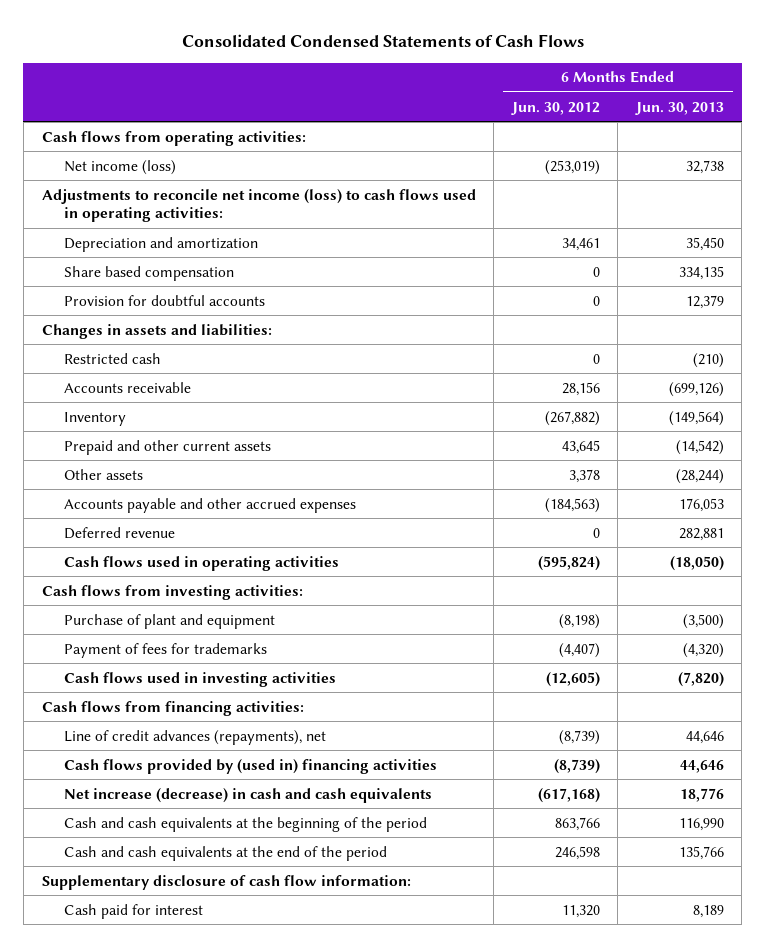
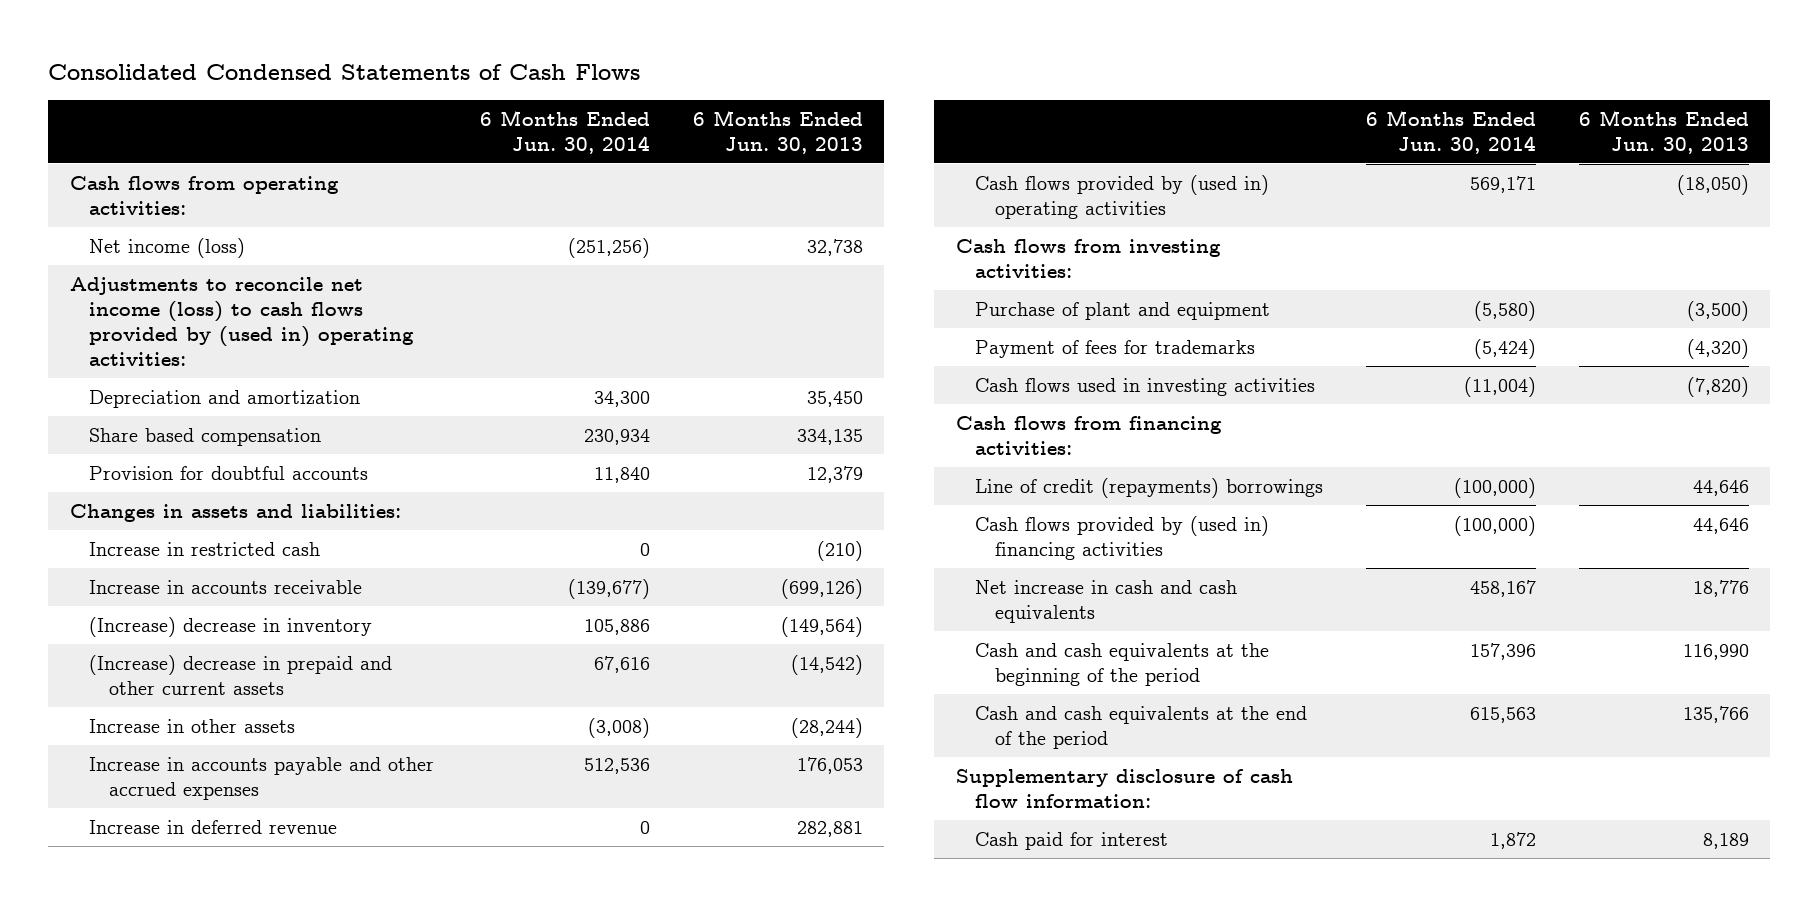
- | 6 Months Ended Jun. 30, 2012 | 6 Months Ended Jun. 30, 2013
+ | 6 Months Ended Jun. 30, 2014 | 6 Months Ended Jun. 30, 2013
- Adjustments to reconcile net income (loss) to cash flows used in operating activities:
+ Adjustments to reconcile net income (loss) to cash flows provided by (used in) operating activities:
- Restricted cash | 0 | (210)
- Accounts receivable | 28,156 | (699,126)
- Inventory | (267,882) | (149,564)
- Prepaid and other current assets | 43,645 | (14,542)
- Other assets | 3,378 | (28,244)
- Accounts payable and other accrued expenses | (184,563) | 176,053
- Deferred revenue | 0 | 282,881
- Cash flows used in operating activities | (595,824) | (18,050)
+ Increase in restricted cash | 0 | (210)
+ Increase in accounts receivable | (139,677) | (699,126)
+ (Increase) decrease in inventory | 105,886 | (149,564)
+ (Increase) decrease in prepaid and other current assets | 67,616 | (14,542)
+ Increase in other assets | (3,008) | (28,244)
+ Increase in accounts payable and other accrued expenses | 512,536 | 176,053
+ Increase in deferred revenue | 0 | 282,881
+ Cash flows provided by (used in) operating activities | 569,171 | (18,050)
- Line of credit advances (repayments), net | (8,739) | 44,646
+ Line of credit (repayments) borrowings | (100,000) | 44,646
- Net increase (decrease) in cash and cash equivalents | (617,168) | 18,776
+ Net increase in cash and cash equivalents | 458,167 | 18,776

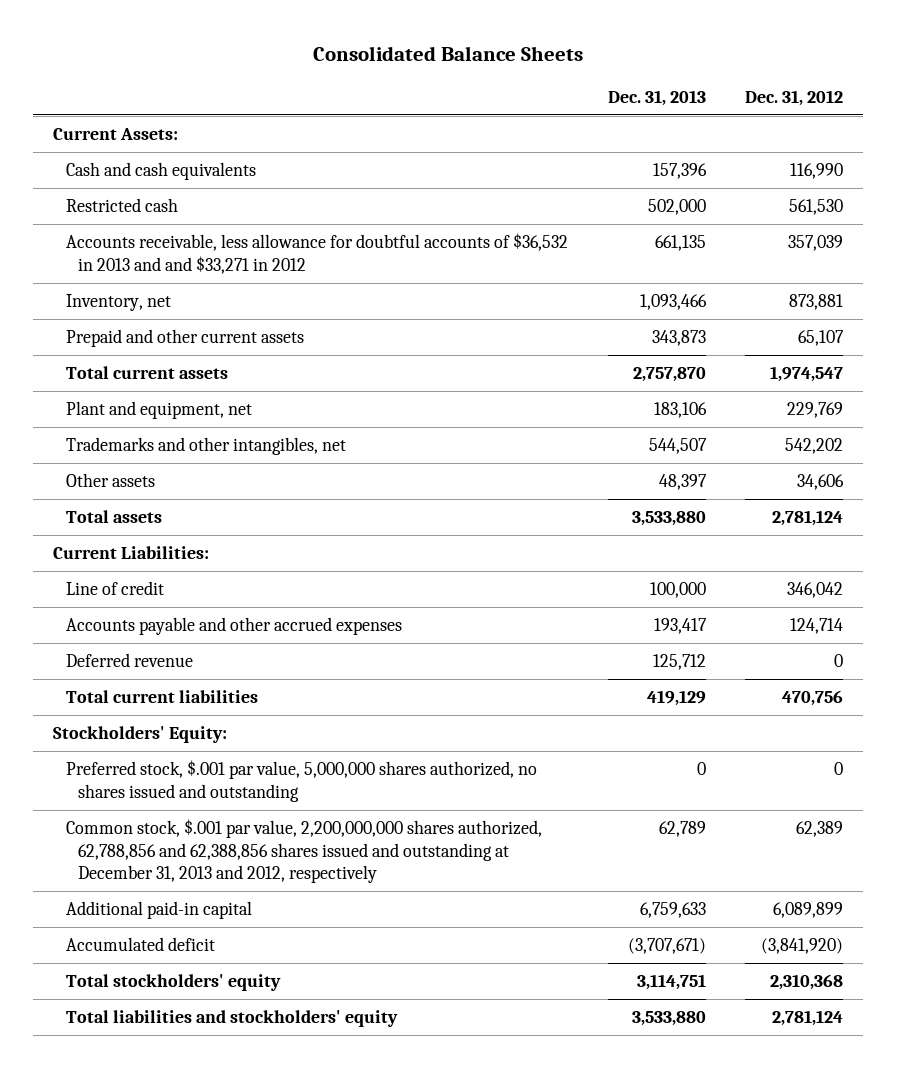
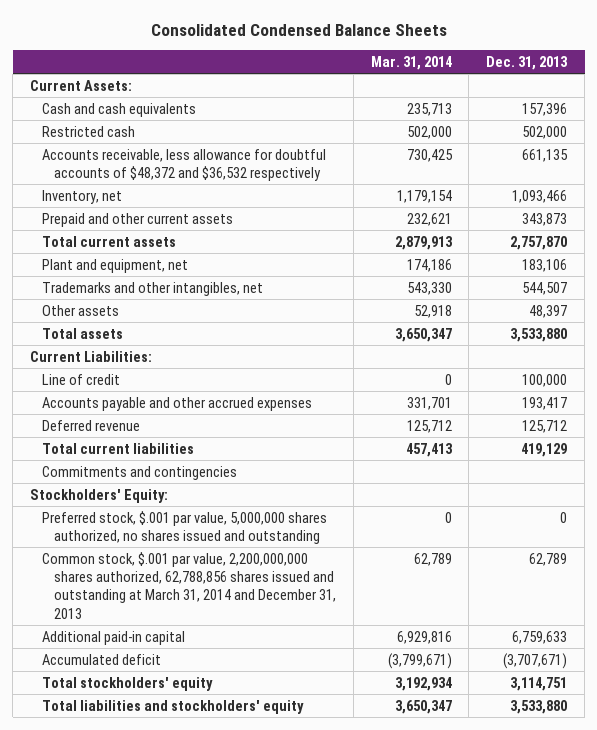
- Consolidated Balance Sheets
+ Consolidated Condensed Balance Sheets
- | Dec. 31, 2013 | Dec. 31, 2012
+ | Mar. 31, 2014 | Dec. 31, 2013
- Accounts receivable, less allowance for doubtful accounts of $36,532 in 2013 and and $33,271 in 2012 | 661,135 | 357,039
+ Accounts receivable, less allowance for doubtful accounts of $48,372 and $36,532 respectively | 730,425 | 661,135
+ Commitments and contingencies
- Common stock, $.001 par value, 2,200,000,000 shares authorized, 62,788,856 and 62,388,856 shares issued and outstanding at December 31, 2013 and 2012, respectively | 62,789 | 62,389
+ Common stock, $.001 par value, 2,200,000,000 shares authorized, 62,788,856 shares issued and outstanding at March 31, 2014 and December 31, 2013 | 62,789 | 62,789

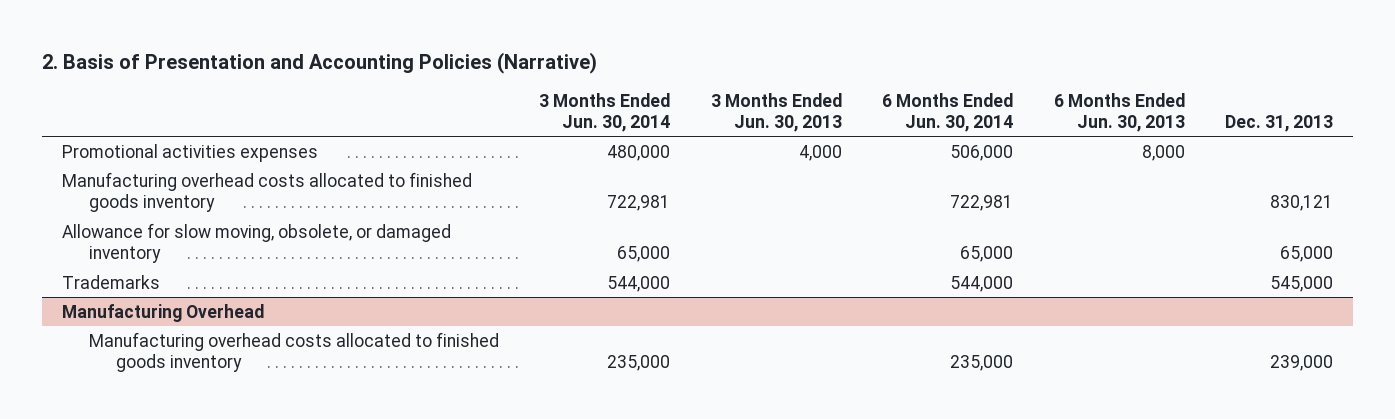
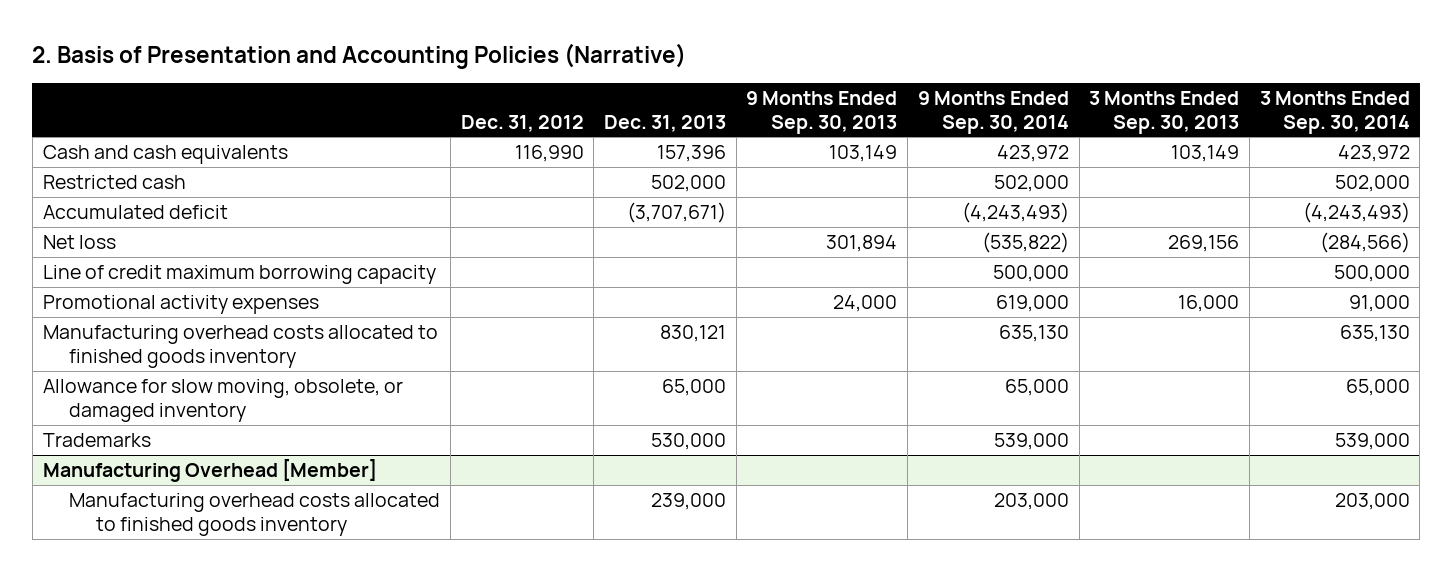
- | 3 Months Ended Jun. 30, 2014 | 3 Months Ended Jun. 30, 2013 | 6 Months Ended Jun. 30, 2014 | 6 Months Ended Jun. 30, 2013 | Dec. 31, 2013
+ | Dec. 31, 2012 | Dec. 31, 2013 | 9 Months Ended Sep. 30, 2013 | 9 Months Ended Sep. 30, 2014 | 3 Months Ended Sep. 30, 2013 | 3 Months Ended Sep. 30, 2014
- Promotional activities expenses | 480,000 | 4,000 | 506,000 | 8,000 |
+ Cash and cash equivalents | 116,990 | 157,396 | 103,149 | 423,972 | 103,149 | 423,972
+ Restricted cash | | 502,000 | | 502,000 | | 502,000
+ Accumulated deficit | | (3,707,671) | | (4,243,493) | | (4,243,493)
+ Net loss | | | 301,894 | (535,822) | 269,156 | (284,566)
+ Line of credit maximum borrowing capacity | | | | 500,000 | | 500,000
+ Promotional activity expenses | | | 24,000 | 619,000 | 16,000 | 91,000
- Trademarks | 544,000 | | 544,000 | | 545,000
- Manufacturing Overhead
+ Trademarks | | 530,000 | | 539,000 | | 539,000
+ Manufacturing Overhead [Member]

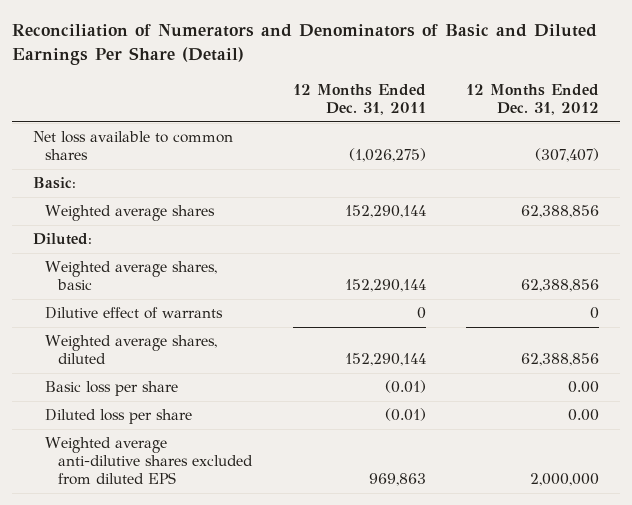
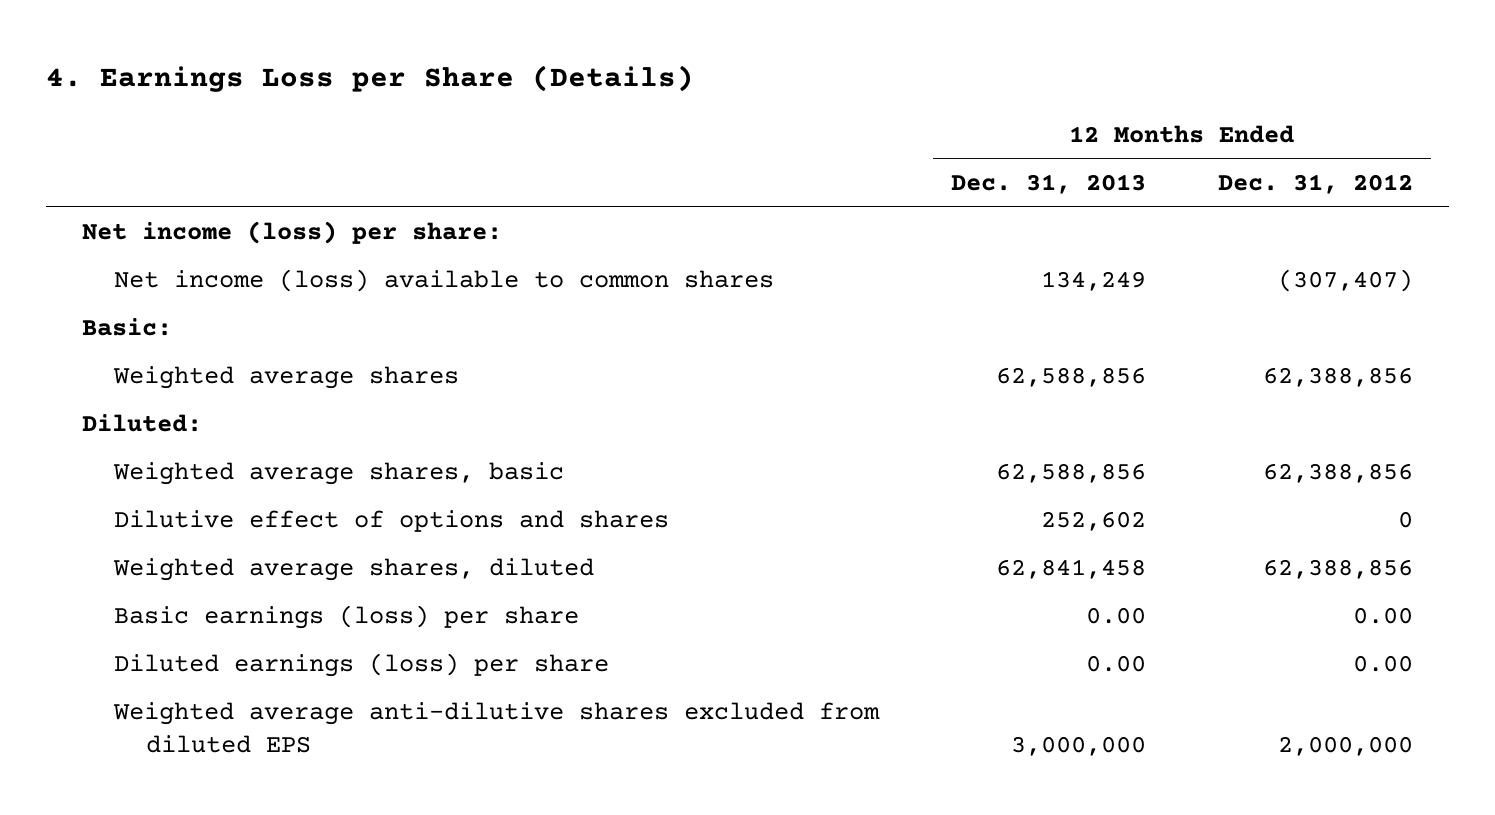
- Reconciliation of Numerators and Denominators of Basic and Diluted Earnings Per Share (Detail)
+ 4. Earnings Loss per Share (Details)
- | 12 Months Ended Dec. 31, 2011 | 12 Months Ended Dec. 31, 2012
+ | 12 Months Ended Dec. 31, 2013 | 12 Months Ended Dec. 31, 2012
- Net loss available to common shares | (1,026,275) | (307,407)
+ Net income (loss) per share:
+ Net income (loss) available to common shares | 134,249 | (307,407)
- Dilutive effect of warrants | 0 | 0
+ Dilutive effect of options and shares | 252,602 | 0
- Basic loss per share | (0.01) | 0.00
- Diluted loss per share | (0.01) | 0.00
+ Basic earnings (loss) per share | 0.00 | 0.00
+ Diluted earnings (loss) per share | 0.00 | 0.00

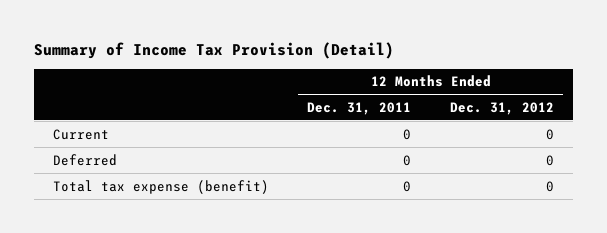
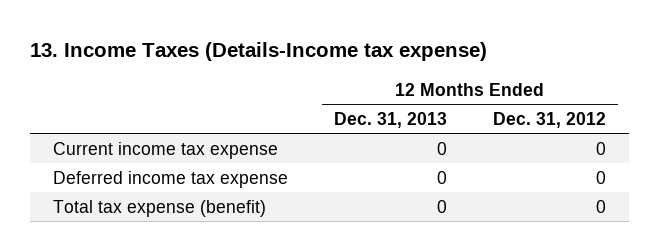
- Summary of Income Tax Provision (Detail)
+ 13. Income Taxes (Details-Income tax expense)
- | 12 Months Ended Dec. 31, 2011 | 12 Months Ended Dec. 31, 2012
+ | 12 Months Ended Dec. 31, 2013 | 12 Months Ended Dec. 31, 2012
- Current | 0 | 0
- Deferred | 0 | 0
+ Current income tax expense | 0 | 0
+ Deferred income tax expense | 0 | 0

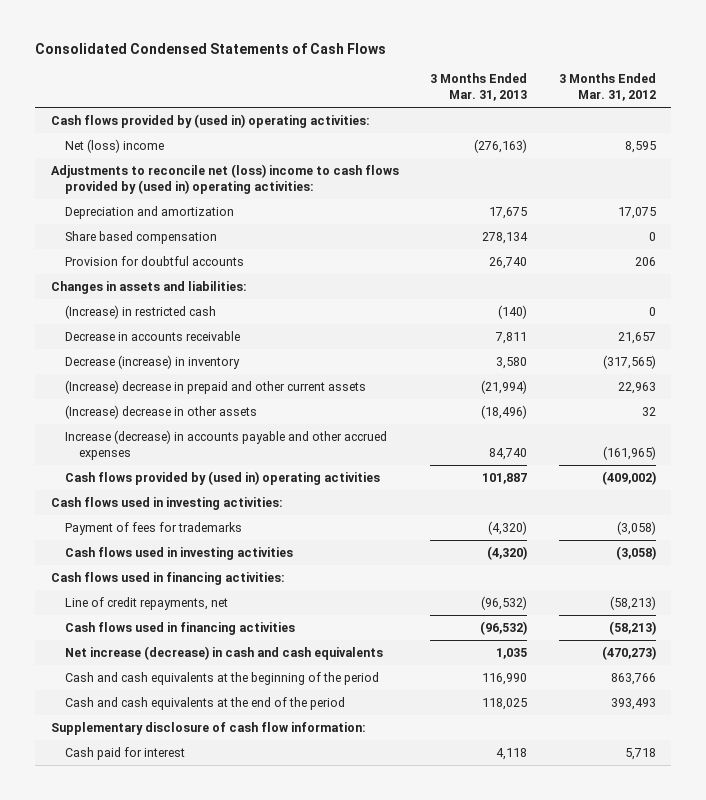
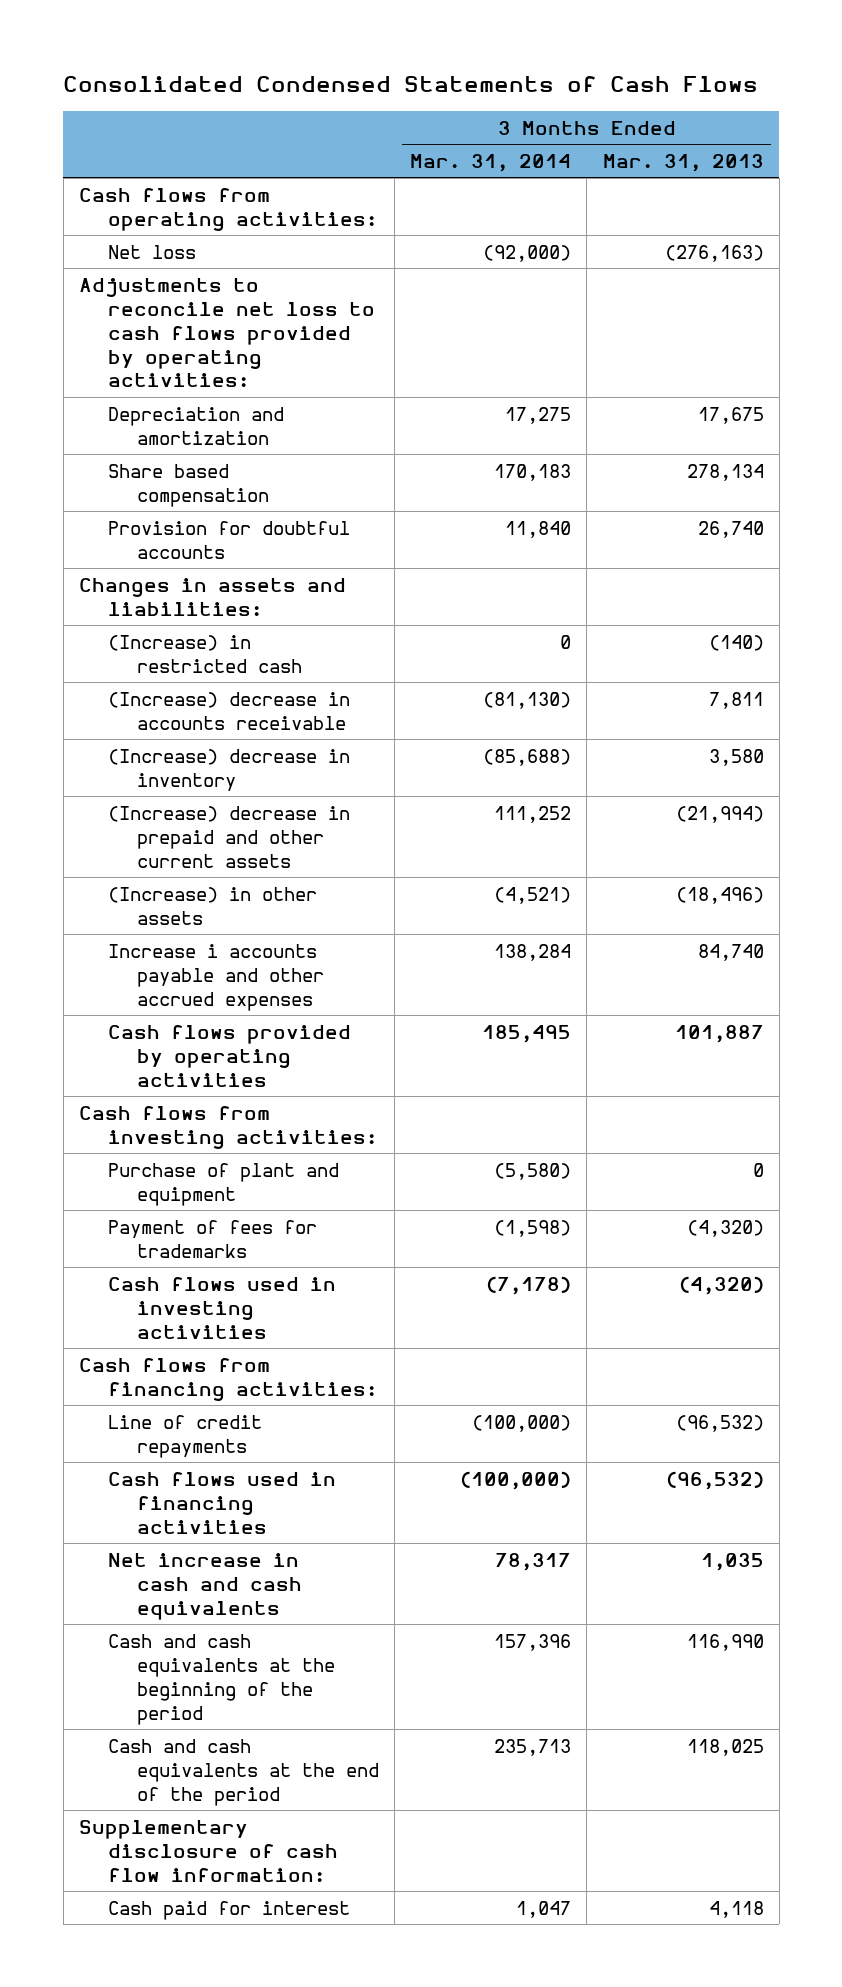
- | 3 Months Ended Mar. 31, 2013 | 3 Months Ended Mar. 31, 2012
+ | 3 Months Ended Mar. 31, 2014 | 3 Months Ended Mar. 31, 2013
- Cash flows provided by (used in) operating activities:
- Net (loss) income | (276,163) | 8,595
- Adjustments to reconcile net (loss) income to cash flows provided by (used in) operating activities:
+ Cash flows from operating activities:
+ Net loss | (92,000) | (276,163)
+ Adjustments to reconcile net loss to cash flows provided by operating activities:
- Decrease in accounts receivable | 7,811 | 21,657
- Decrease (increase) in inventory | 3,580 | (317,565)
+ (Increase) decrease in accounts receivable | (81,130) | 7,811
+ (Increase) decrease in inventory | (85,688) | 3,580
- (Increase) decrease in other assets | (18,496) | 32
- Increase (decrease) in accounts payable and other accrued expenses | 84,740 | (161,965)
- Cash flows provided by (used in) operating activities | 101,887 | (409,002)
- Cash flows used in investing activities:
+ (Increase) in other assets | (4,521) | (18,496)
+ Increase i accounts payable and other accrued expenses | 138,284 | 84,740
+ Cash flows provided by operating activities | 185,495 | 101,887
+ Cash flows from investing activities:
+ Purchase of plant and equipment | (5,580) | 0
- Cash flows used in financing activities:
- Line of credit repayments, net | (96,532) | (58,213)
+ Cash flows from financing activities:
+ Line of credit repayments | (100,000) | (96,532)
- Net increase (decrease) in cash and cash equivalents | 1,035 | (470,273)
+ Net increase in cash and cash equivalents | 78,317 | 1,035

